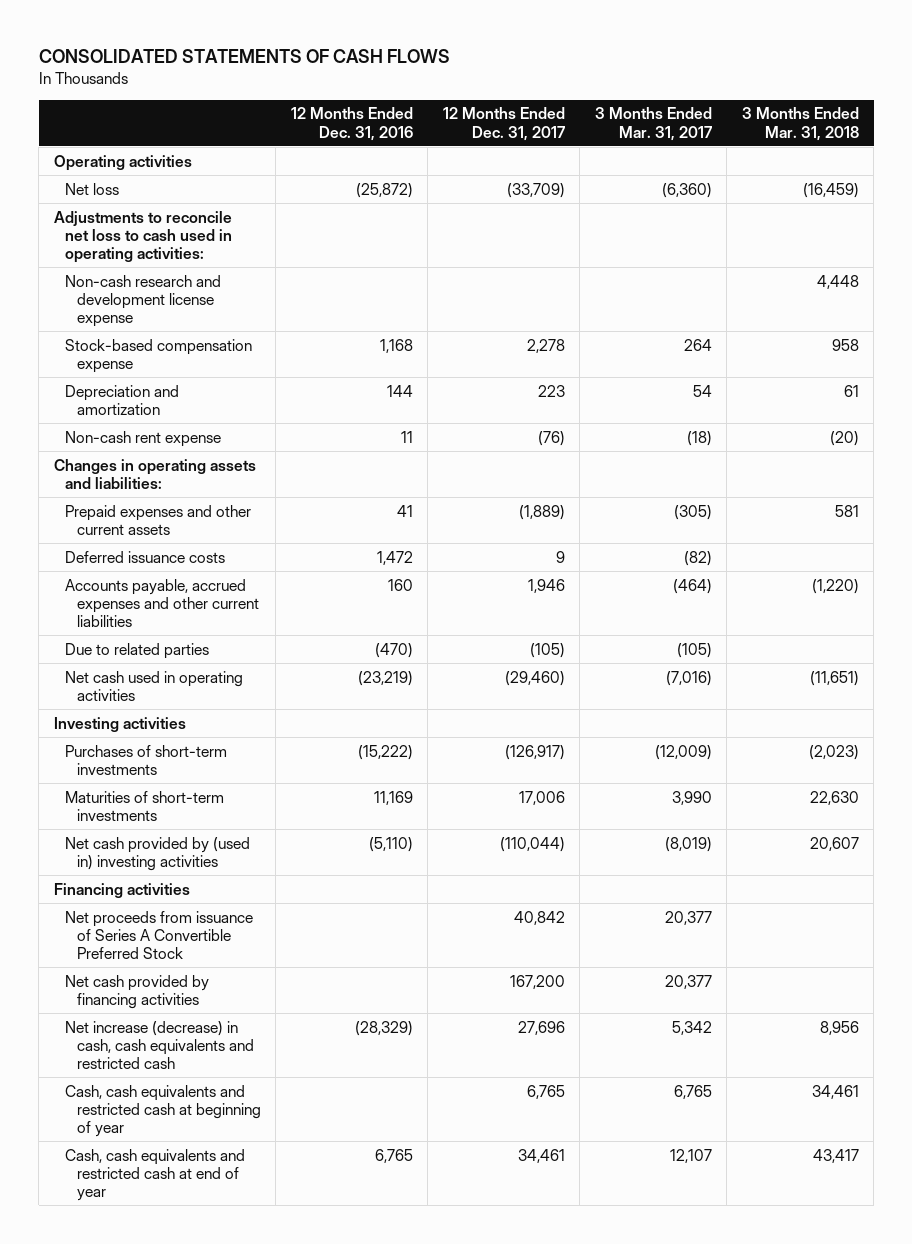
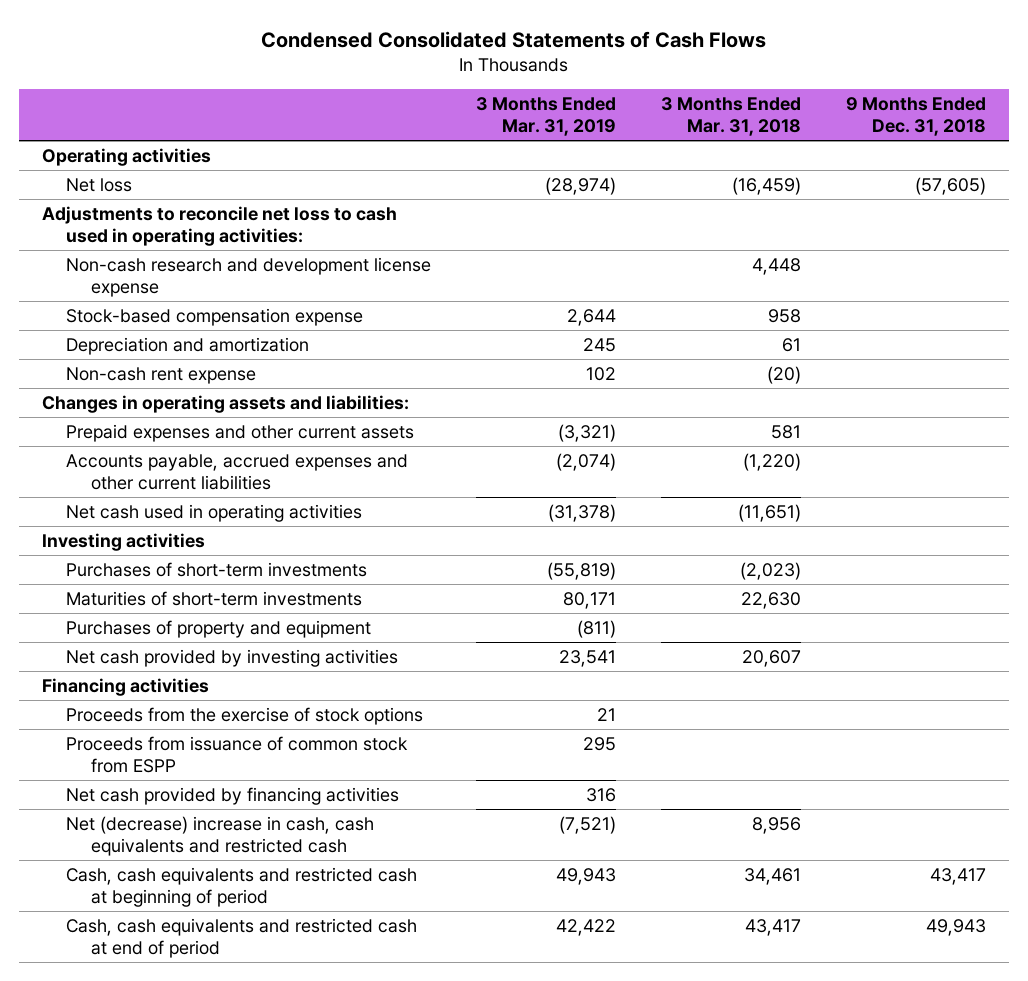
- CONSOLIDATED STATEMENTS OF CASH FLOWS
+ Condensed Consolidated Statements of Cash Flows
- | 12 Months Ended Dec. 31, 2016 | 12 Months Ended Dec. 31, 2017 | 3 Months Ended Mar. 31, 2017 | 3 Months Ended Mar. 31, 2018
+ | 3 Months Ended Mar. 31, 2019 | 3 Months Ended Mar. 31, 2018 | 9 Months Ended Dec. 31, 2018
- Deferred issuance costs | 1,472 | 9 | (82) |
- Due to related parties | (470) | (105) | (105) |
- Net cash provided by (used in) investing activities | (5,110) | (110,044) | (8,019) | 20,607
+ Purchases of property and equipment | (811) | |
+ Net cash provided by investing activities | 23,541 | 20,607 |
- Net proceeds from issuance of Series A Convertible Preferred Stock | | 40,842 | 20,377 |
+ Proceeds from the exercise of stock options | 21 | |
+ Proceeds from issuance of common stock from ESPP | 295 | |
- Net increase (decrease) in cash, cash equivalents and restricted cash | (28,329) | 27,696 | 5,342 | 8,956
- Cash, cash equivalents and restricted cash at beginning of year | | 6,765 | 6,765 | 34,461
- Cash, cash equivalents and restricted cash at end of year | 6,765 | 34,461 | 12,107 | 43,417
+ Net (decrease) increase in cash, cash equivalents and restricted cash | (7,521) | 8,956 |
+ Cash, cash equivalents and restricted cash at beginning of period | 49,943 | 34,461 | 43,417
+ Cash, cash equivalents and restricted cash at end of period | 42,422 | 43,417 | 49,943

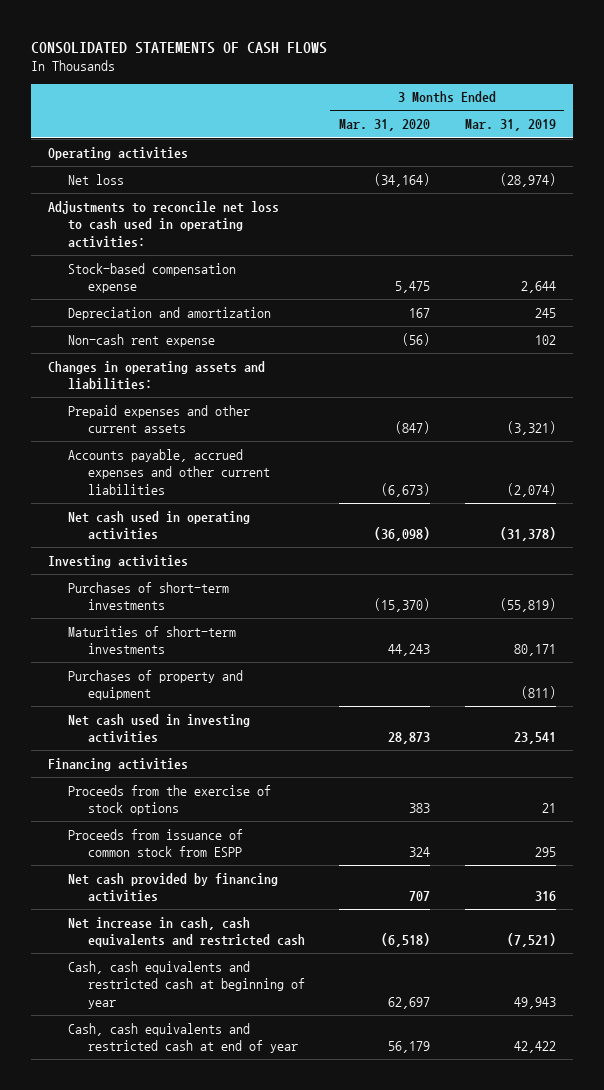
- Condensed Consolidated Statements of Cash Flows
+ CONSOLIDATED STATEMENTS OF CASH FLOWS
- | 3 Months Ended Mar. 31, 2019 | 3 Months Ended Mar. 31, 2018 | 9 Months Ended Dec. 31, 2018
+ | 3 Months Ended Mar. 31, 2020 | 3 Months Ended Mar. 31, 2019
- Non-cash research and development license expense | | 4,448 |
- Net cash provided by investing activities | 23,541 | 20,607 |
+ Net cash used in investing activities | 28,873 | 23,541
- Net (decrease) increase in cash, cash equivalents and restricted cash | (7,521) | 8,956 |
- Cash, cash equivalents and restricted cash at beginning of period | 49,943 | 34,461 | 43,417
- Cash, cash equivalents and restricted cash at end of period | 42,422 | 43,417 | 49,943
+ Net increase in cash, cash equivalents and restricted cash | (6,518) | (7,521)
+ Cash, cash equivalents and restricted cash at beginning of year | 62,697 | 49,943
+ Cash, cash equivalents and restricted cash at end of year | 56,179 | 42,422

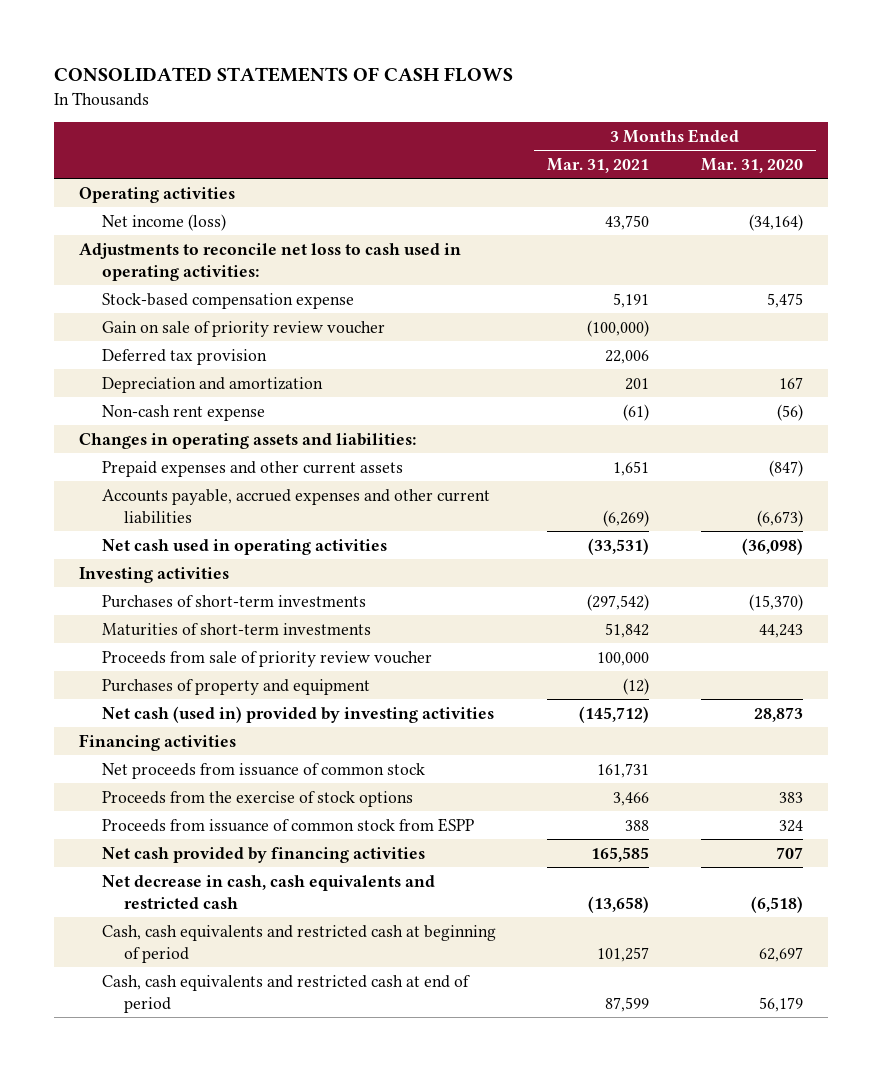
- | 3 Months Ended Mar. 31, 2020 | 3 Months Ended Mar. 31, 2019
+ | 3 Months Ended Mar. 31, 2021 | 3 Months Ended Mar. 31, 2020
- Net loss | (34,164) | (28,974)
+ Net income (loss) | 43,750 | (34,164)
+ Gain on sale of priority review voucher | (100,000) |
+ Deferred tax provision | 22,006 |
+ Proceeds from sale of priority review voucher | 100,000 |
- Net cash used in investing activities | 28,873 | 23,541
+ Net cash (used in) provided by investing activities | (145,712) | 28,873
+ Net proceeds from issuance of common stock | 161,731 |
- Net increase in cash, cash equivalents and restricted cash | (6,518) | (7,521)
- Cash, cash equivalents and restricted cash at beginning of year | 62,697 | 49,943
- Cash, cash equivalents and restricted cash at end of year | 56,179 | 42,422
+ Net decrease in cash, cash equivalents and restricted cash | (13,658) | (6,518)
+ Cash, cash equivalents and restricted cash at beginning of period | 101,257 | 62,697
+ Cash, cash equivalents and restricted cash at end of period | 87,599 | 56,179

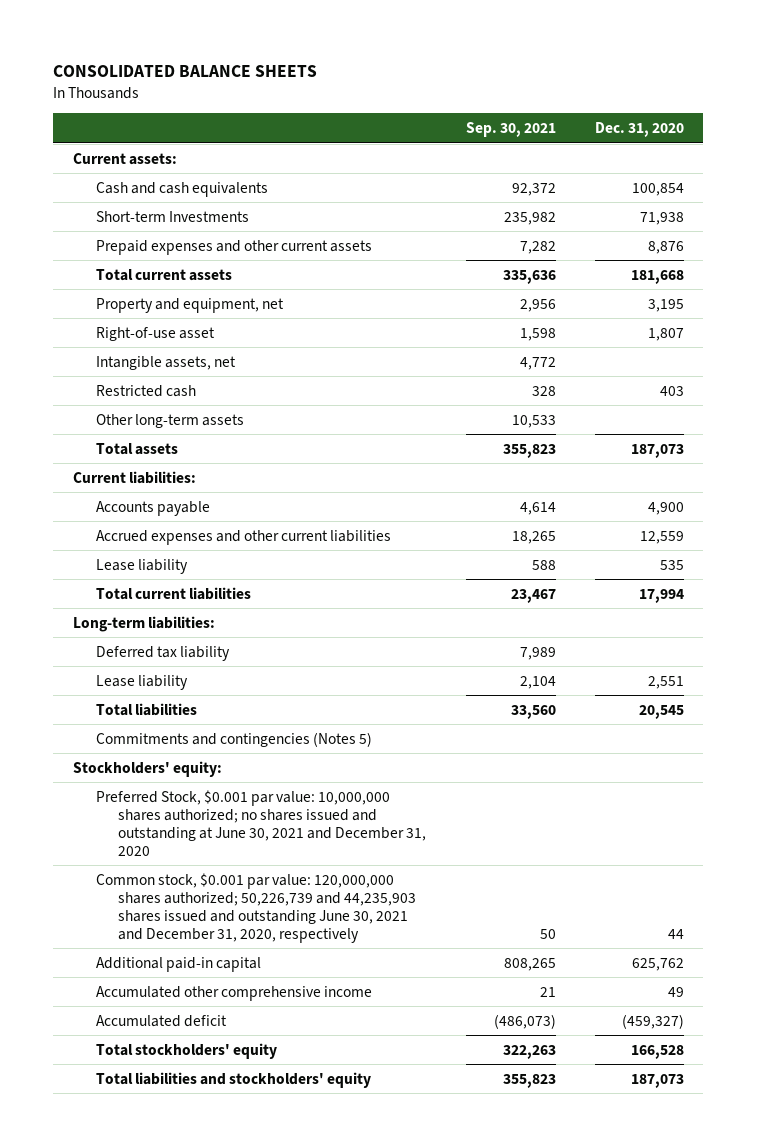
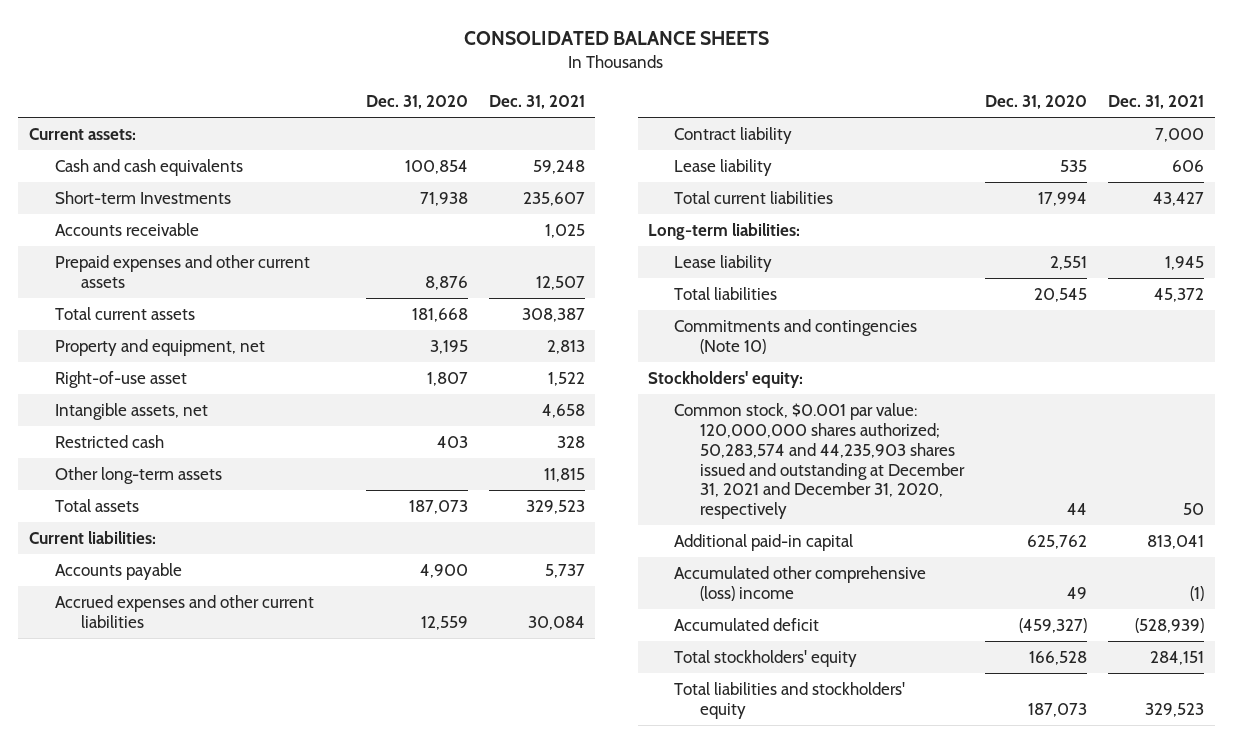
- | Sep. 30, 2021 | Dec. 31, 2020
+ | Dec. 31, 2020 | Dec. 31, 2021
+ Accounts receivable | | 1,025
+ Contract liability | | 7,000
- Deferred tax liability | 7,989 |
- Commitments and contingencies (Notes 5)
+ Commitments and contingencies (Note 10)
- Preferred Stock, $0.001 par value: 10,000,000 shares authorized; no shares issued and outstanding at June 30, 2021 and December 31, 2020
- Common stock, $0.001 par value: 120,000,000 shares authorized; 50,226,739 and 44,235,903 shares issued and outstanding June 30, 2021 and December 31, 2020, respectively | 50 | 44
+ Common stock, $0.001 par value: 120,000,000 shares authorized; 50,283,574 and 44,235,903 shares issued and outstanding at December 31, 2021 and December 31, 2020, respectively | 44 | 50
- Accumulated other comprehensive income | 21 | 49
+ Accumulated other comprehensive (loss) income | 49 | (1)

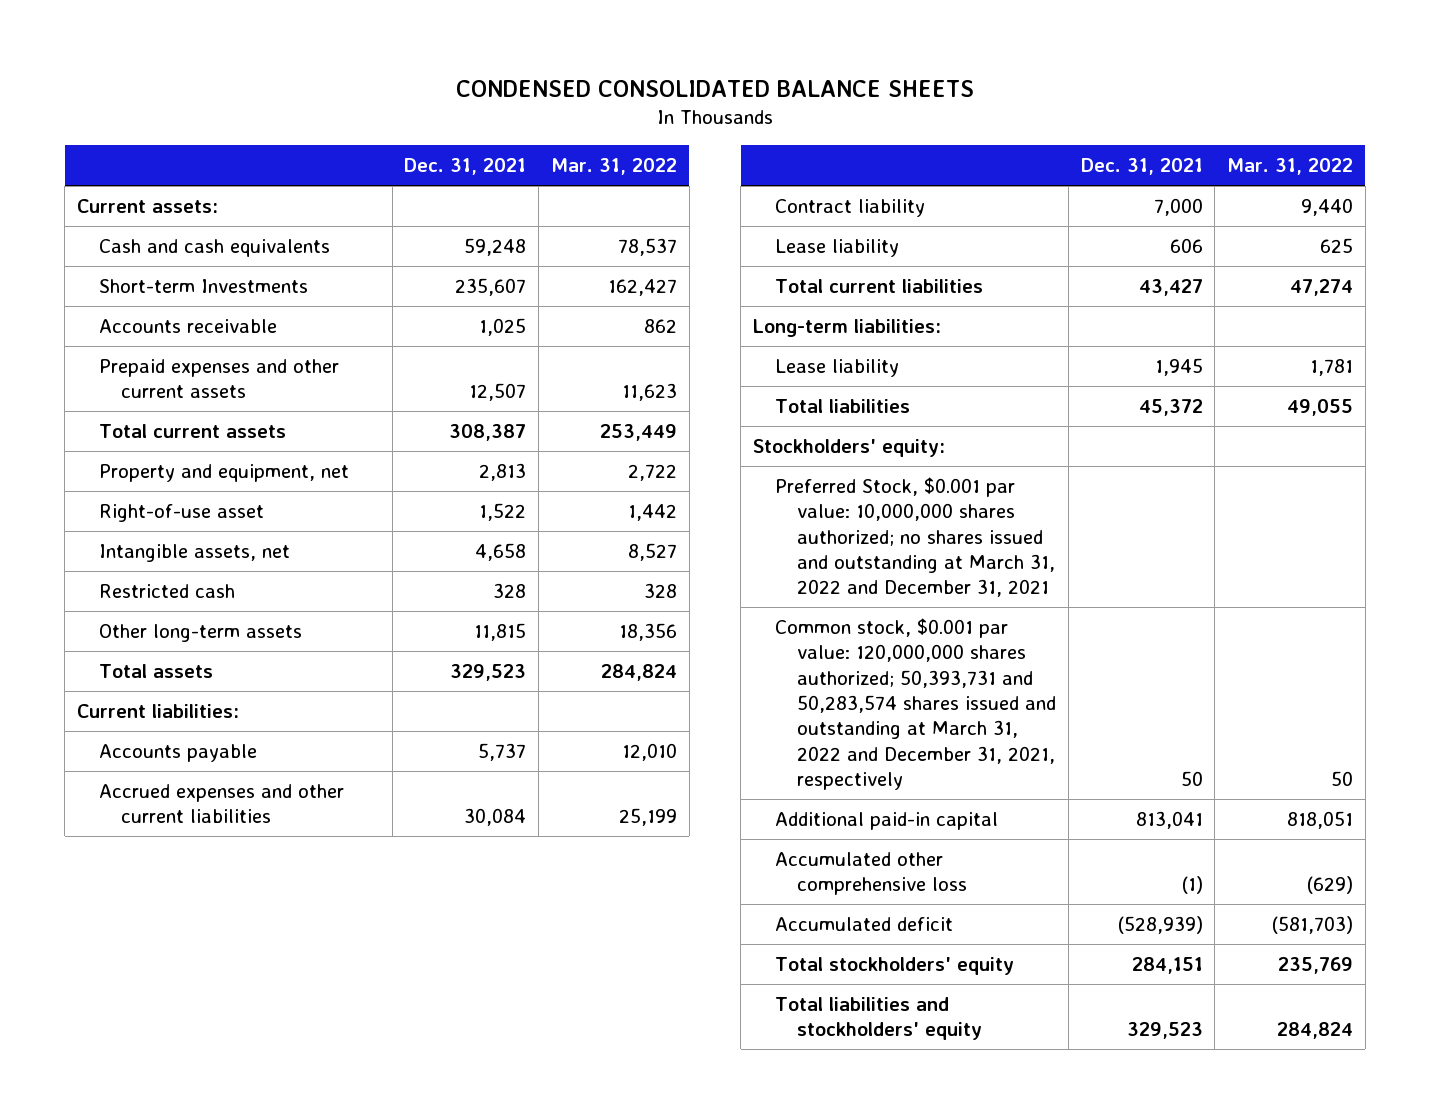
- CONSOLIDATED BALANCE SHEETS
+ CONDENSED CONSOLIDATED BALANCE SHEETS
- | Dec. 31, 2020 | Dec. 31, 2021
+ | Dec. 31, 2021 | Mar. 31, 2022
- Commitments and contingencies (Note 10)
- Common stock, $0.001 par value: 120,000,000 shares authorized; 50,283,574 and 44,235,903 shares issued and outstanding at December 31, 2021 and December 31, 2020, respectively | 44 | 50
+ Preferred Stock, $0.001 par value: 10,000,000 shares authorized; no shares issued and outstanding at March 31, 2022 and December 31, 2021
+ Common stock, $0.001 par value: 120,000,000 shares authorized; 50,393,731 and 50,283,574 shares issued and outstanding at March 31, 2022 and December 31, 2021, respectively | 50 | 50
- Accumulated other comprehensive (loss) income | 49 | (1)
+ Accumulated other comprehensive loss | (1) | (629)

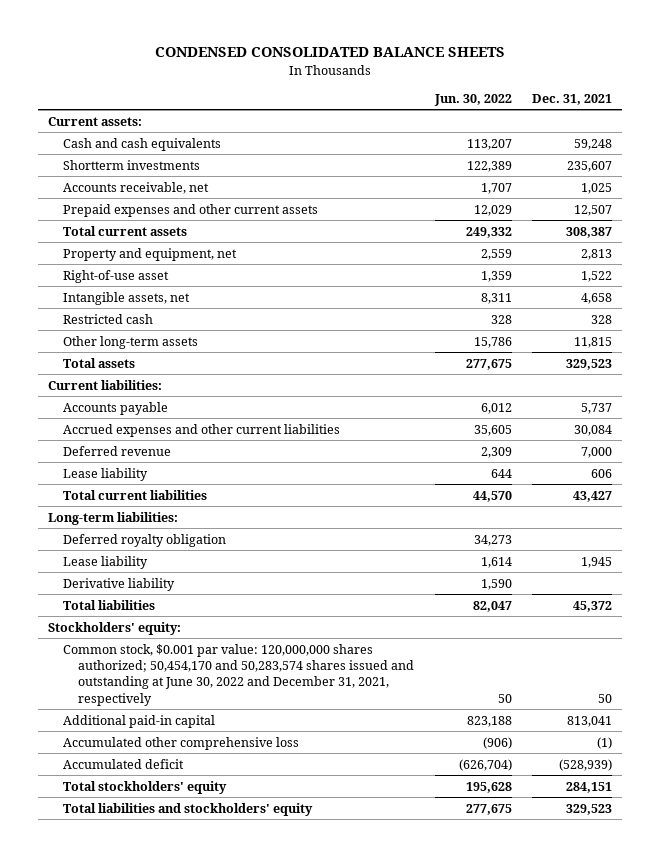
- | Dec. 31, 2021 | Mar. 31, 2022
+ | Jun. 30, 2022 | Dec. 31, 2021
- Short-term Investments | 235,607 | 162,427
- Accounts receivable | 1,025 | 862
+ Shortterm investments | 122,389 | 235,607
+ Accounts receivable, net | 1,707 | 1,025
- Contract liability | 7,000 | 9,440
+ Deferred revenue | 2,309 | 7,000
+ Deferred royalty obligation | 34,273 |
+ Derivative liability | 1,590 |
- Preferred Stock, $0.001 par value: 10,000,000 shares authorized; no shares issued and outstanding at March 31, 2022 and December 31, 2021
- Common stock, $0.001 par value: 120,000,000 shares authorized; 50,393,731 and 50,283,574 shares issued and outstanding at March 31, 2022 and December 31, 2021, respectively | 50 | 50
+ Common stock, $0.001 par value: 120,000,000 shares authorized; 50,454,170 and 50,283,574 shares issued and outstanding at June 30, 2022 and December 31, 2021, respectively | 50 | 50

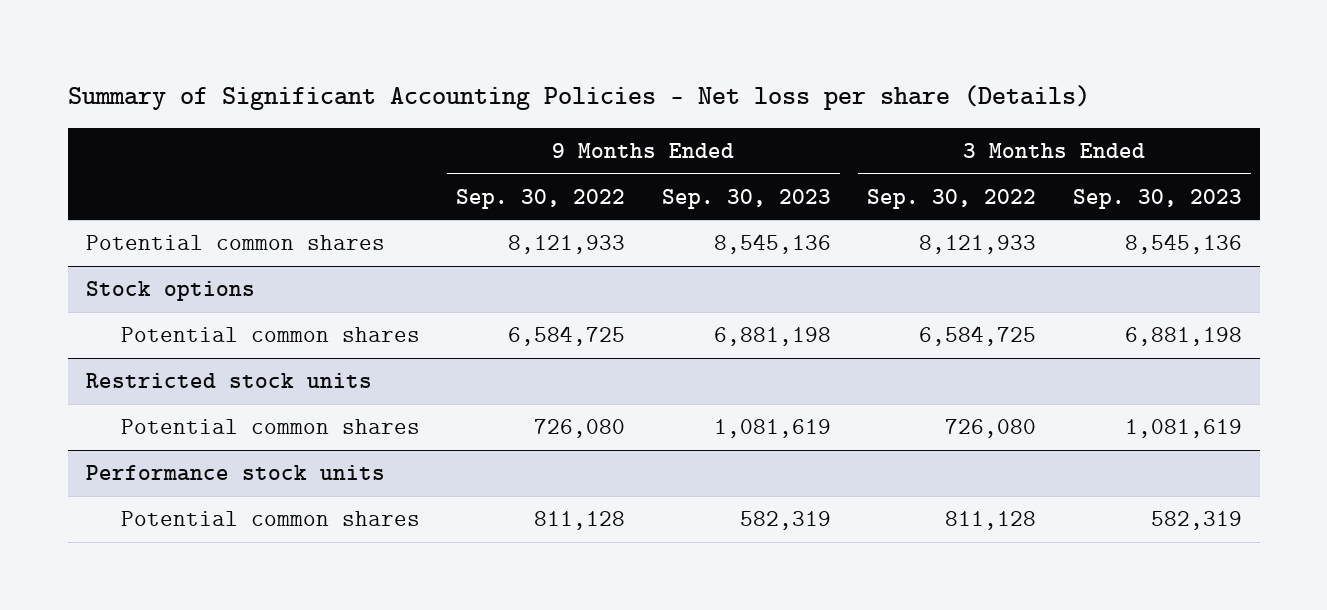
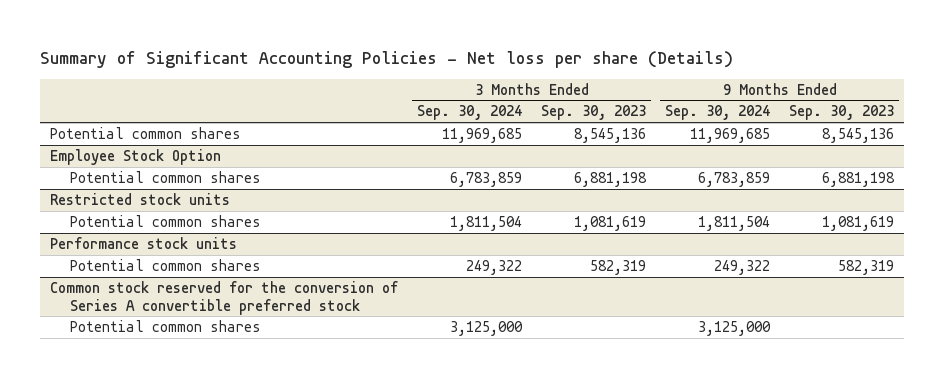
- | 9 Months Ended Sep. 30, 2022 | 9 Months Ended Sep. 30, 2023 | 3 Months Ended Sep. 30, 2022 | 3 Months Ended Sep. 30, 2023
+ | 3 Months Ended Sep. 30, 2024 | 3 Months Ended Sep. 30, 2023 | 9 Months Ended Sep. 30, 2024 | 9 Months Ended Sep. 30, 2023
- Stock options
+ Employee Stock Option
+ Common stock reserved for the conversion of Series A convertible preferred stock
+ Potential common shares | 3,125,000 | | 3,125,000 |

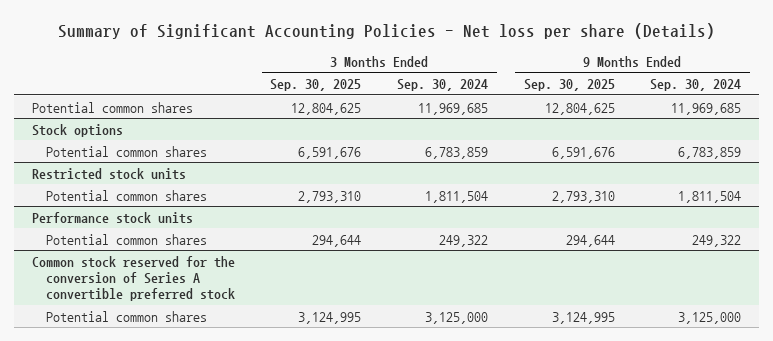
- | 3 Months Ended Sep. 30, 2024 | 3 Months Ended Sep. 30, 2023 | 9 Months Ended Sep. 30, 2024 | 9 Months Ended Sep. 30, 2023
+ | 3 Months Ended Sep. 30, 2025 | 3 Months Ended Sep. 30, 2024 | 9 Months Ended Sep. 30, 2025 | 9 Months Ended Sep. 30, 2024
- Employee Stock Option
+ Stock options

